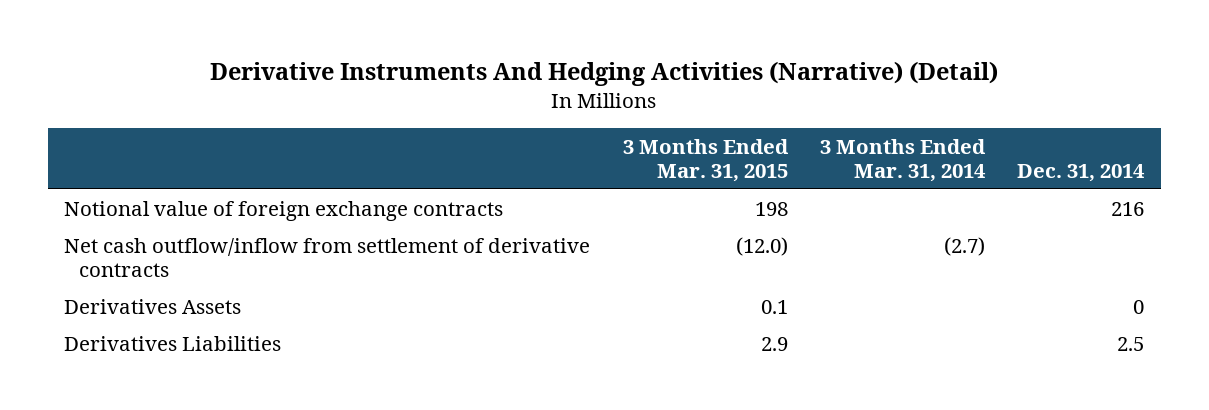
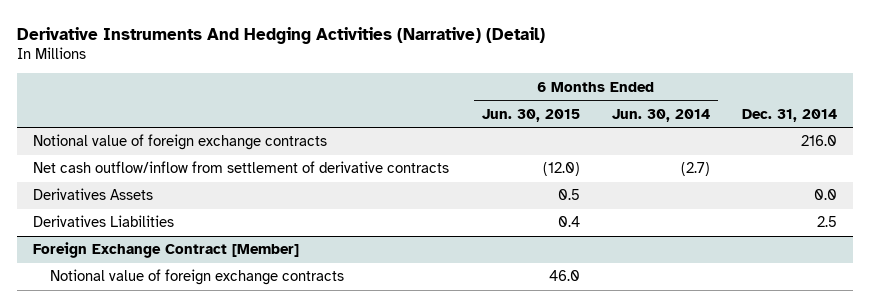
- | 3 Months Ended Mar. 31, 2015 | 3 Months Ended Mar. 31, 2014 | Dec. 31, 2014
+ | 6 Months Ended Jun. 30, 2015 | 6 Months Ended Jun. 30, 2014 | Dec. 31, 2014
- Notional value of foreign exchange contracts | 198 | | 216
+ Notional value of foreign exchange contracts | | | 216.0
- Derivatives Assets | 0.1 | | 0
+ Derivatives Assets | 0.5 | | 0.0
+ Foreign Exchange Contract [Member]
+ Notional value of foreign exchange contracts | 46.0 | |

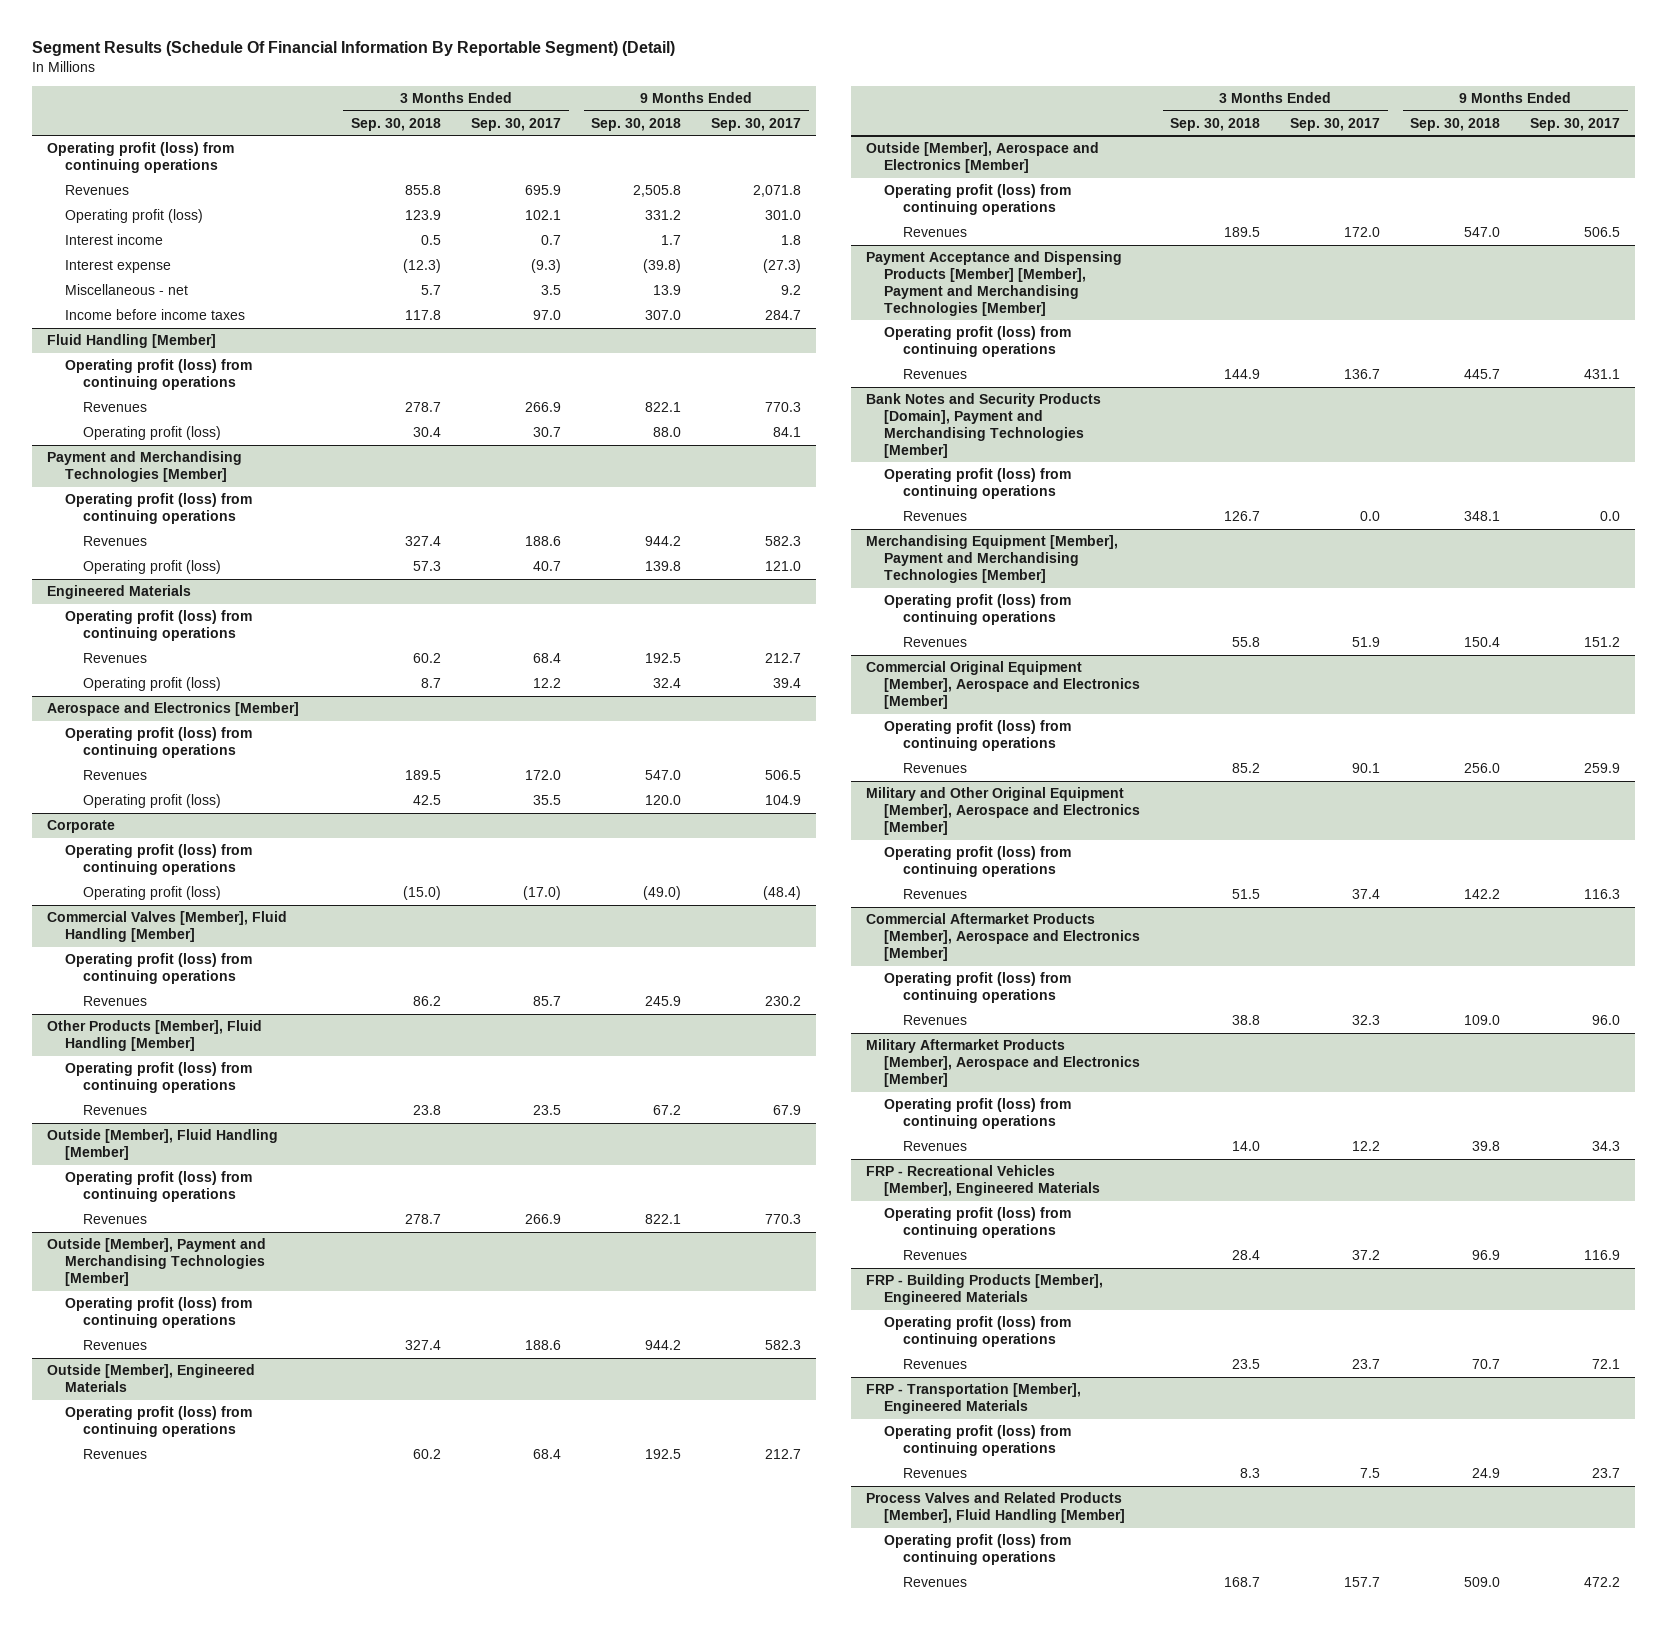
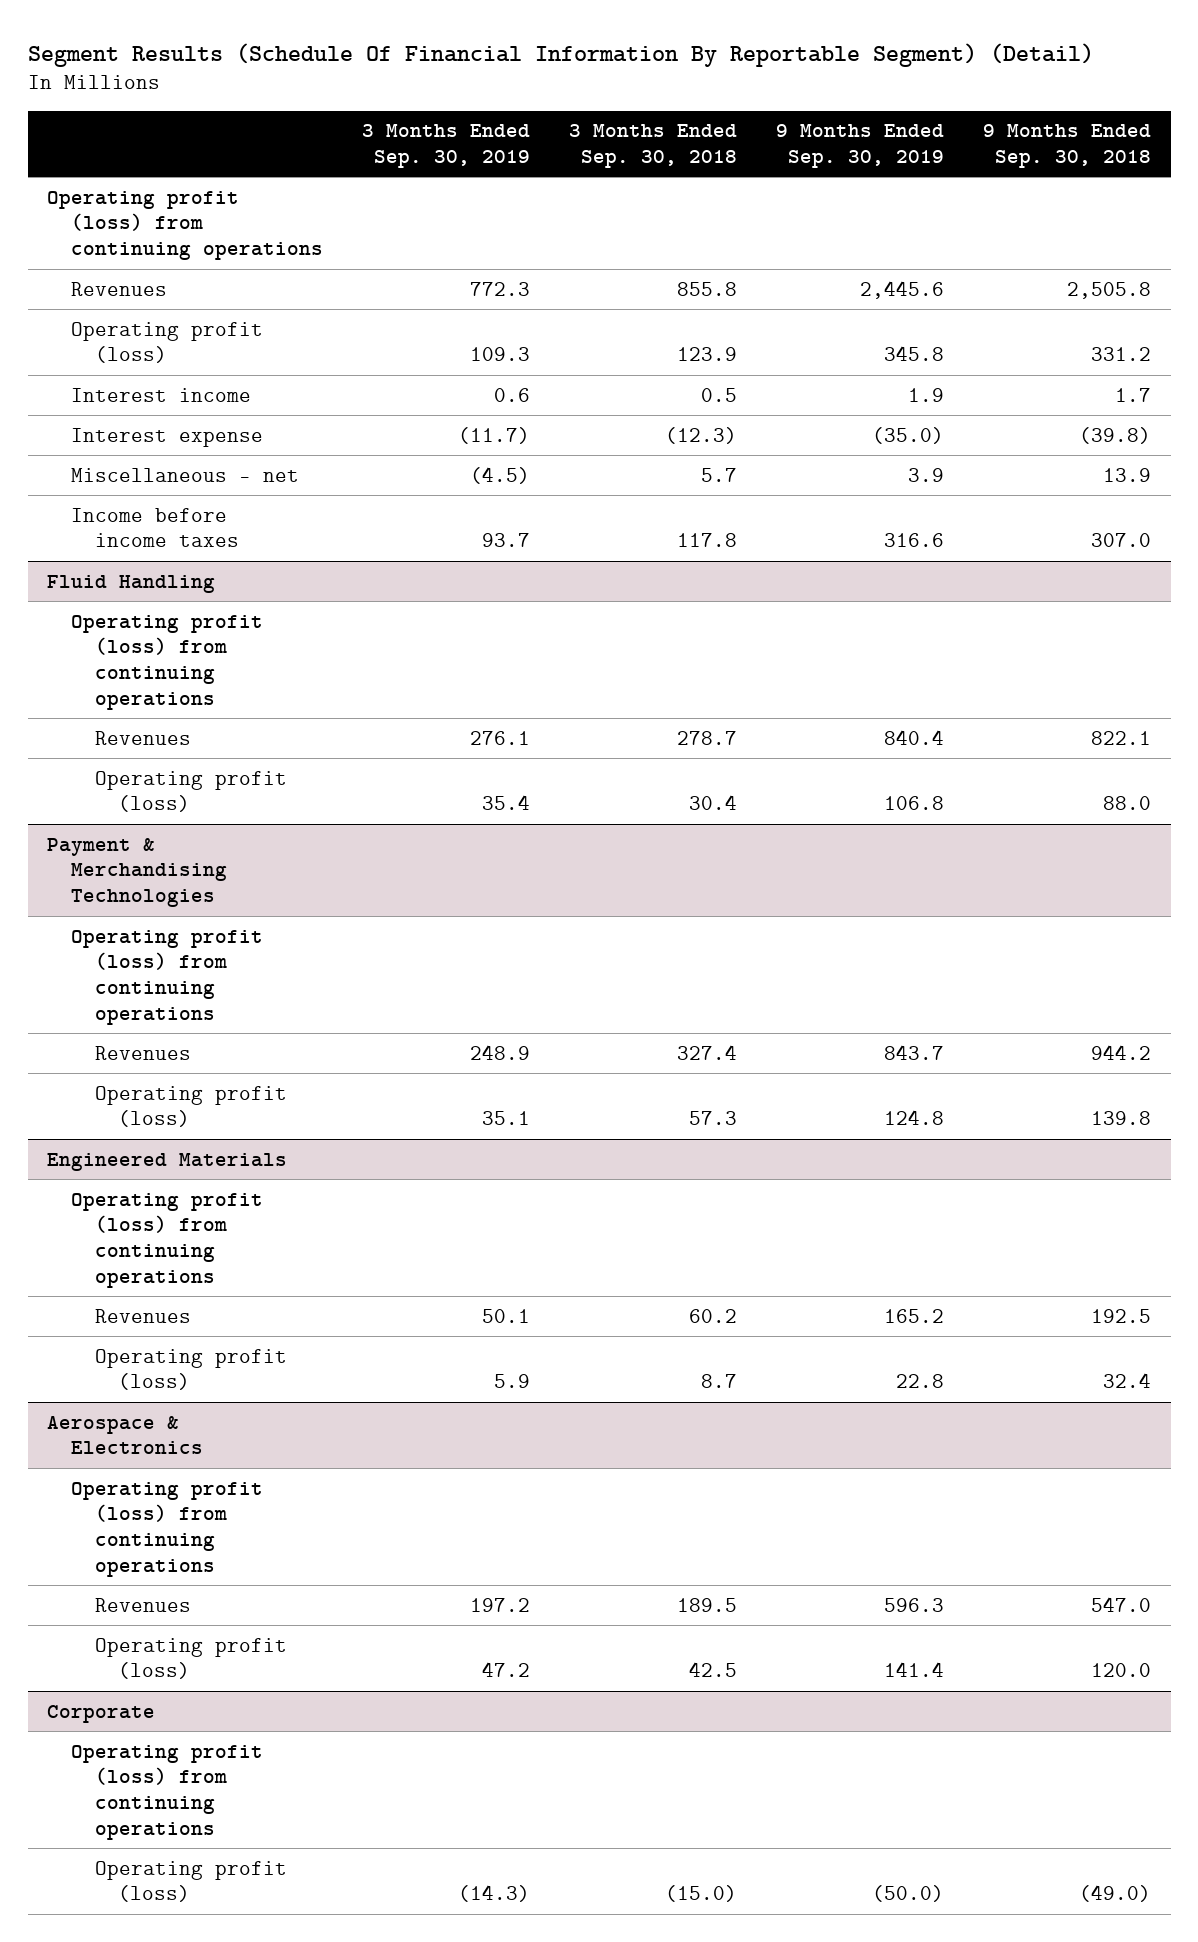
- | 3 Months Ended Sep. 30, 2018 | 3 Months Ended Sep. 30, 2017 | 9 Months Ended Sep. 30, 2018 | 9 Months Ended Sep. 30, 2017
+ | 3 Months Ended Sep. 30, 2019 | 3 Months Ended Sep. 30, 2018 | 9 Months Ended Sep. 30, 2019 | 9 Months Ended Sep. 30, 2018
- Fluid Handling [Member]
+ Fluid Handling
- Payment and Merchandising Technologies [Member]
+ Payment & Merchandising Technologies
- Aerospace and Electronics [Member]
+ Aerospace & Electronics
- Commercial Valves [Member], Fluid Handling [Member]
- Operating profit (loss) from continuing operations
- Revenues | 86.2 | 85.7 | 245.9 | 230.2
- Other Products [Member], Fluid Handling [Member]
- Operating profit (loss) from continuing operations
- Revenues | 23.8 | 23.5 | 67.2 | 67.9
- Outside [Member], Fluid Handling [Member]
- Operating profit (loss) from continuing operations
- Revenues | 278.7 | 266.9 | 822.1 | 770.3
- Outside [Member], Payment and Merchandising Technologies [Member]
- Operating profit (loss) from continuing operations
- Revenues | 327.4 | 188.6 | 944.2 | 582.3
- Outside [Member], Engineered Materials
- Operating profit (loss) from continuing operations
- Revenues | 60.2 | 68.4 | 192.5 | 212.7
- Outside [Member], Aerospace and Electronics [Member]
- Operating profit (loss) from continuing operations
- Revenues | 189.5 | 172.0 | 547.0 | 506.5
- Payment Acceptance and Dispensing Products [Member] [Member], Payment and Merchandising Technologies [Member]
- Operating profit (loss) from continuing operations
- Revenues | 144.9 | 136.7 | 445.7 | 431.1
- Bank Notes and Security Products [Domain], Payment and Merchandising Technologies [Member]
- Operating profit (loss) from continuing operations
- Revenues | 126.7 | 0.0 | 348.1 | 0.0
- Merchandising Equipment [Member], Payment and Merchandising Technologies [Member]
- Operating profit (loss) from continuing operations
- Revenues | 55.8 | 51.9 | 150.4 | 151.2
- Commercial Original Equipment [Member], Aerospace and Electronics [Member]
- Operating profit (loss) from continuing operations
- Revenues | 85.2 | 90.1 | 256.0 | 259.9
- Military and Other Original Equipment [Member], Aerospace and Electronics [Member]
- Operating profit (loss) from continuing operations
- Revenues | 51.5 | 37.4 | 142.2 | 116.3
- Commercial Aftermarket Products [Member], Aerospace and Electronics [Member]
- Operating profit (loss) from continuing operations
- Revenues | 38.8 | 32.3 | 109.0 | 96.0
- Military Aftermarket Products [Member], Aerospace and Electronics [Member]
- Operating profit (loss) from continuing operations
- Revenues | 14.0 | 12.2 | 39.8 | 34.3
- FRP - Recreational Vehicles [Member], Engineered Materials
- Operating profit (loss) from continuing operations
- Revenues | 28.4 | 37.2 | 96.9 | 116.9
- FRP - Building Products [Member], Engineered Materials
- Operating profit (loss) from continuing operations
- Revenues | 23.5 | 23.7 | 70.7 | 72.1
- FRP - Transportation [Member], Engineered Materials
- Operating profit (loss) from continuing operations
- Revenues | 8.3 | 7.5 | 24.9 | 23.7
- Process Valves and Related Products [Member], Fluid Handling [Member]
- Operating profit (loss) from continuing operations
- Revenues | 168.7 | 157.7 | 509.0 | 472.2

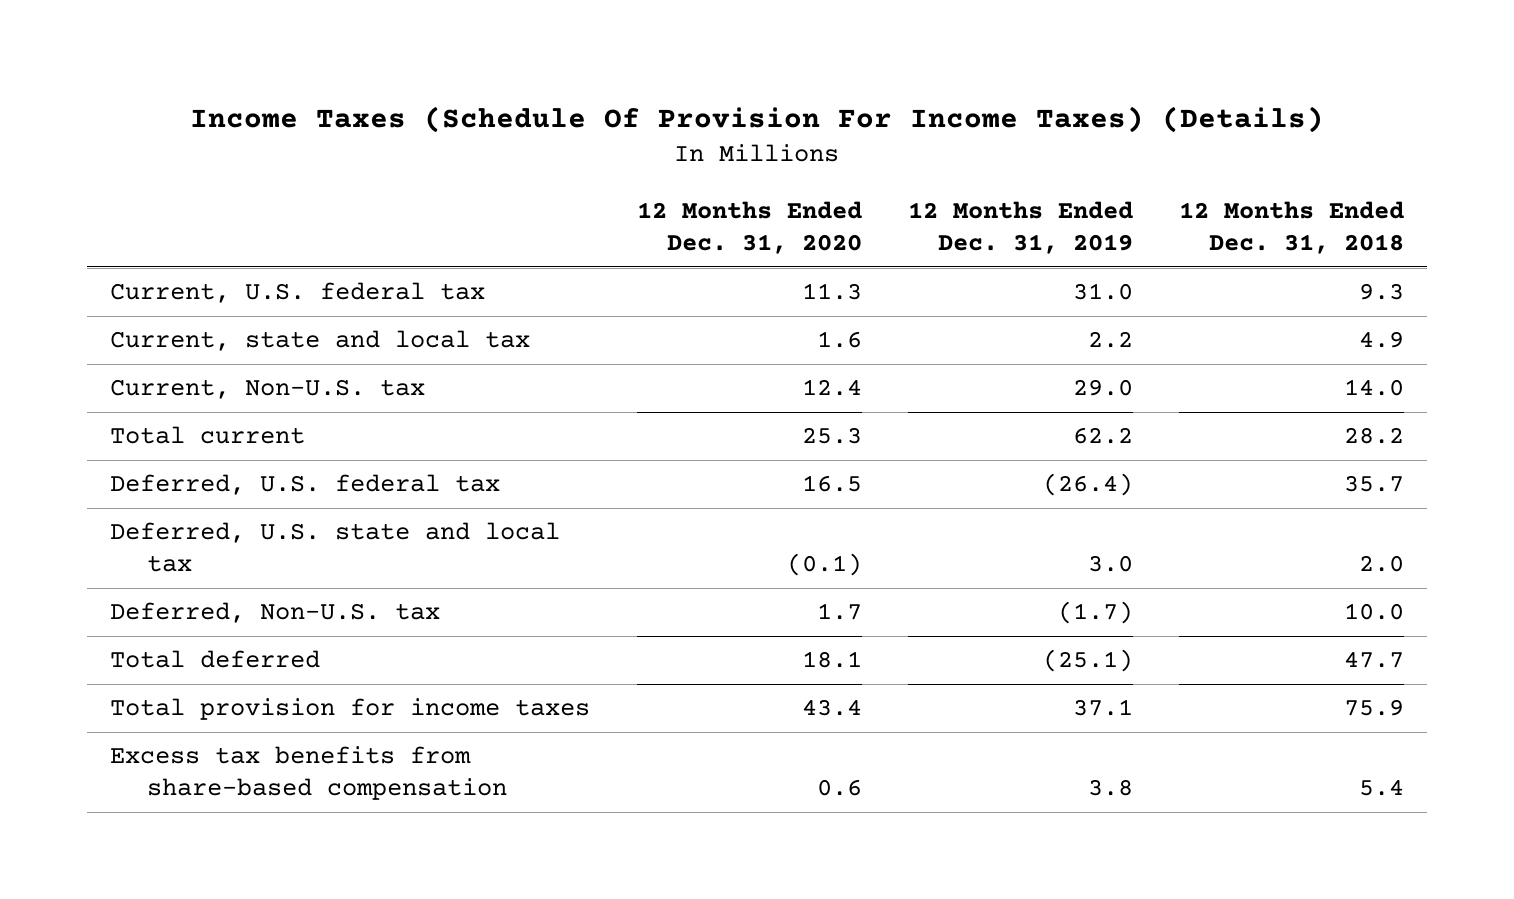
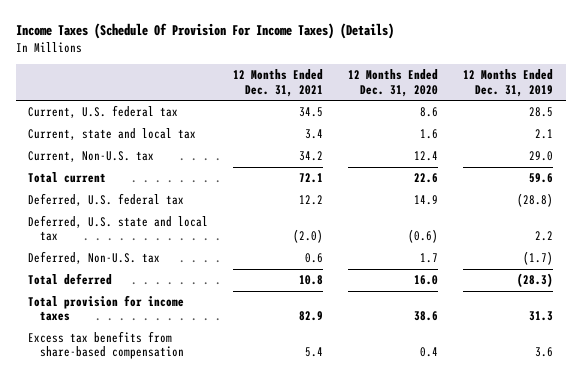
- | 12 Months Ended Dec. 31, 2020 | 12 Months Ended Dec. 31, 2019 | 12 Months Ended Dec. 31, 2018
+ | 12 Months Ended Dec. 31, 2021 | 12 Months Ended Dec. 31, 2020 | 12 Months Ended Dec. 31, 2019
- Current, U.S. federal tax | 11.3 | 31.0 | 9.3
- Current, state and local tax | 1.6 | 2.2 | 4.9
+ Current, U.S. federal tax | 34.5 | 8.6 | 28.5
+ Current, state and local tax | 3.4 | 1.6 | 2.1
- Total current | 25.3 | 62.2 | 28.2
- Deferred, U.S. federal tax | 16.5 | (26.4) | 35.7
- Deferred, U.S. state and local tax | (0.1) | 3.0 | 2.0
+ Total current | 72.1 | 22.6 | 59.6
+ Deferred, U.S. federal tax | 12.2 | 14.9 | (28.8)
+ Deferred, U.S. state and local tax | (2.0) | (0.6) | 2.2
- Total deferred | 18.1 | (25.1) | 47.7
- Total provision for income taxes | 43.4 | 37.1 | 75.9
- Excess tax benefits from share-based compensation | 0.6 | 3.8 | 5.4
+ Total deferred | 10.8 | 16.0 | (28.3)
+ Total provision for income taxes | 82.9 | 38.6 | 31.3
+ Excess tax benefits from share-based compensation | 5.4 | 0.4 | 3.6

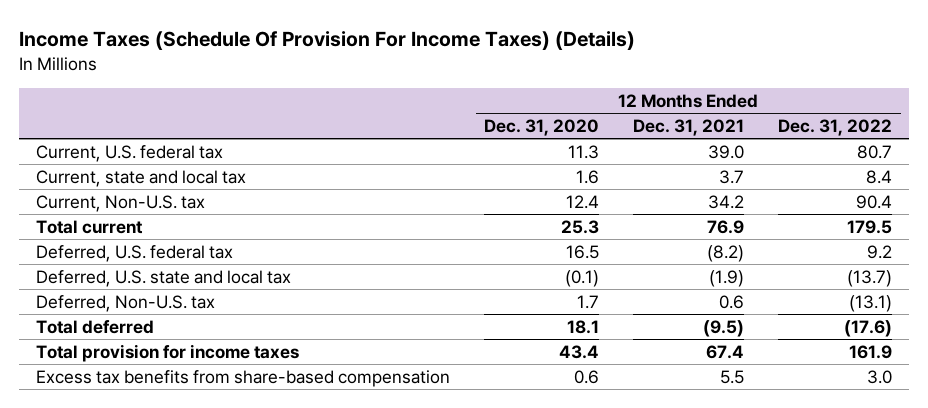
- | 12 Months Ended Dec. 31, 2021 | 12 Months Ended Dec. 31, 2020 | 12 Months Ended Dec. 31, 2019
+ | 12 Months Ended Dec. 31, 2020 | 12 Months Ended Dec. 31, 2021 | 12 Months Ended Dec. 31, 2022
- Current, U.S. federal tax | 34.5 | 8.6 | 28.5
- Current, state and local tax | 3.4 | 1.6 | 2.1
+ Current, U.S. federal tax | 11.3 | 39.0 | 80.7
+ Current, state and local tax | 1.6 | 3.7 | 8.4
- Total current | 72.1 | 22.6 | 59.6
- Deferred, U.S. federal tax | 12.2 | 14.9 | (28.8)
- Deferred, U.S. state and local tax | (2.0) | (0.6) | 2.2
+ Total current | 25.3 | 76.9 | 179.5
+ Deferred, U.S. federal tax | 16.5 | (8.2) | 9.2
+ Deferred, U.S. state and local tax | (0.1) | (1.9) | (13.7)
- Total deferred | 10.8 | 16.0 | (28.3)
- Total provision for income taxes | 82.9 | 38.6 | 31.3
- Excess tax benefits from share-based compensation | 5.4 | 0.4 | 3.6
+ Total deferred | 18.1 | (9.5) | (17.6)
+ Total provision for income taxes | 43.4 | 67.4 | 161.9
+ Excess tax benefits from share-based compensation | 0.6 | 5.5 | 3.0

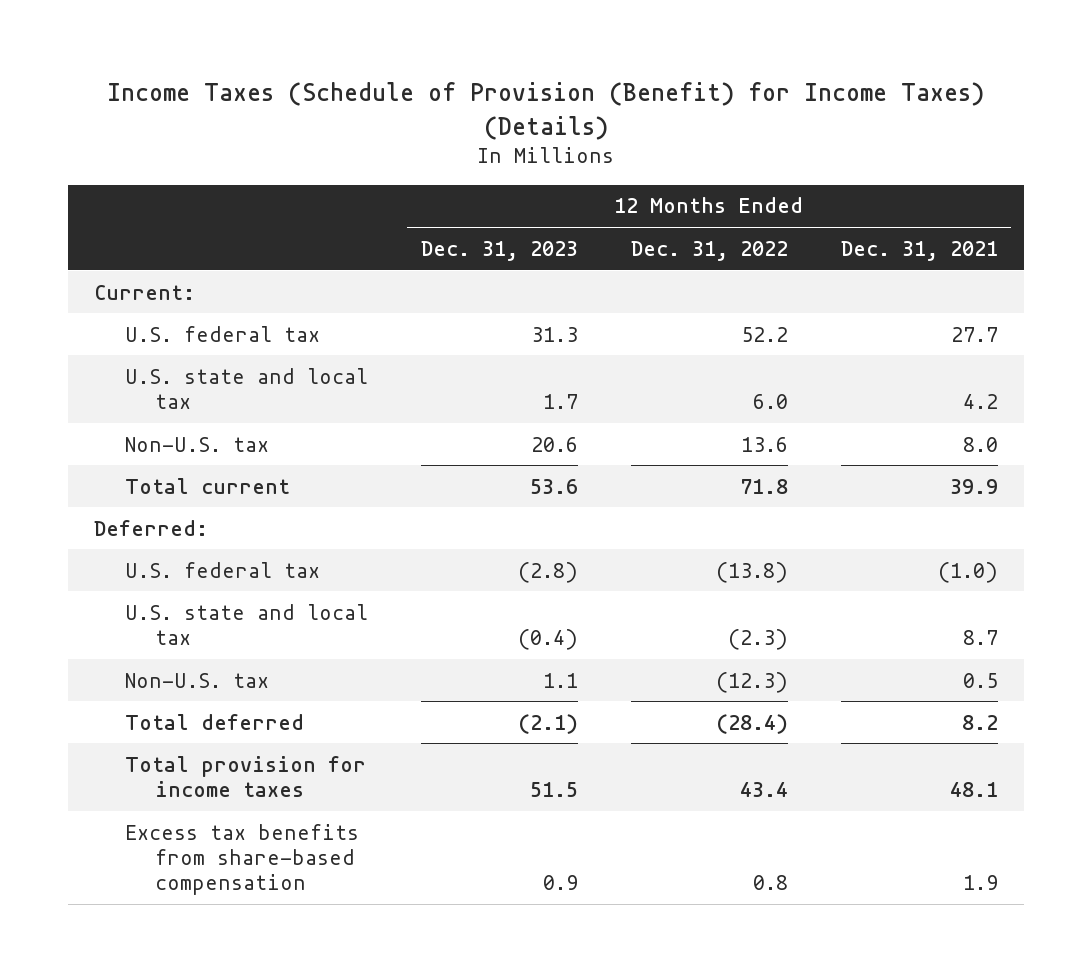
- Income Taxes (Schedule Of Provision For Income Taxes) (Details)
+ Income Taxes (Schedule of Provision (Benefit) for Income Taxes) (Details)
- | 12 Months Ended Dec. 31, 2020 | 12 Months Ended Dec. 31, 2021 | 12 Months Ended Dec. 31, 2022
+ | 12 Months Ended Dec. 31, 2023 | 12 Months Ended Dec. 31, 2022 | 12 Months Ended Dec. 31, 2021
- Current, U.S. federal tax | 11.3 | 39.0 | 80.7
- Current, state and local tax | 1.6 | 3.7 | 8.4
- Current, Non-U.S. tax | 12.4 | 34.2 | 90.4
- Total current | 25.3 | 76.9 | 179.5
- Deferred, U.S. federal tax | 16.5 | (8.2) | 9.2
- Deferred, U.S. state and local tax | (0.1) | (1.9) | (13.7)
- Deferred, Non-U.S. tax | 1.7 | 0.6 | (13.1)
- Total deferred | 18.1 | (9.5) | (17.6)
- Total provision for income taxes | 43.4 | 67.4 | 161.9
- Excess tax benefits from share-based compensation | 0.6 | 5.5 | 3.0
+ Current:
+ U.S. federal tax | 31.3 | 52.2 | 27.7
+ U.S. state and local tax | 1.7 | 6.0 | 4.2
+ Non-U.S. tax | 20.6 | 13.6 | 8.0
+ Total current | 53.6 | 71.8 | 39.9
+ Deferred:
+ U.S. federal tax | (2.8) | (13.8) | (1.0)
+ U.S. state and local tax | (0.4) | (2.3) | 8.7
+ Non-U.S. tax | 1.1 | (12.3) | 0.5
+ Total deferred | (2.1) | (28.4) | 8.2
+ Total provision for income taxes | 51.5 | 43.4 | 48.1
+ Excess tax benefits from share-based compensation | 0.9 | 0.8 | 1.9

